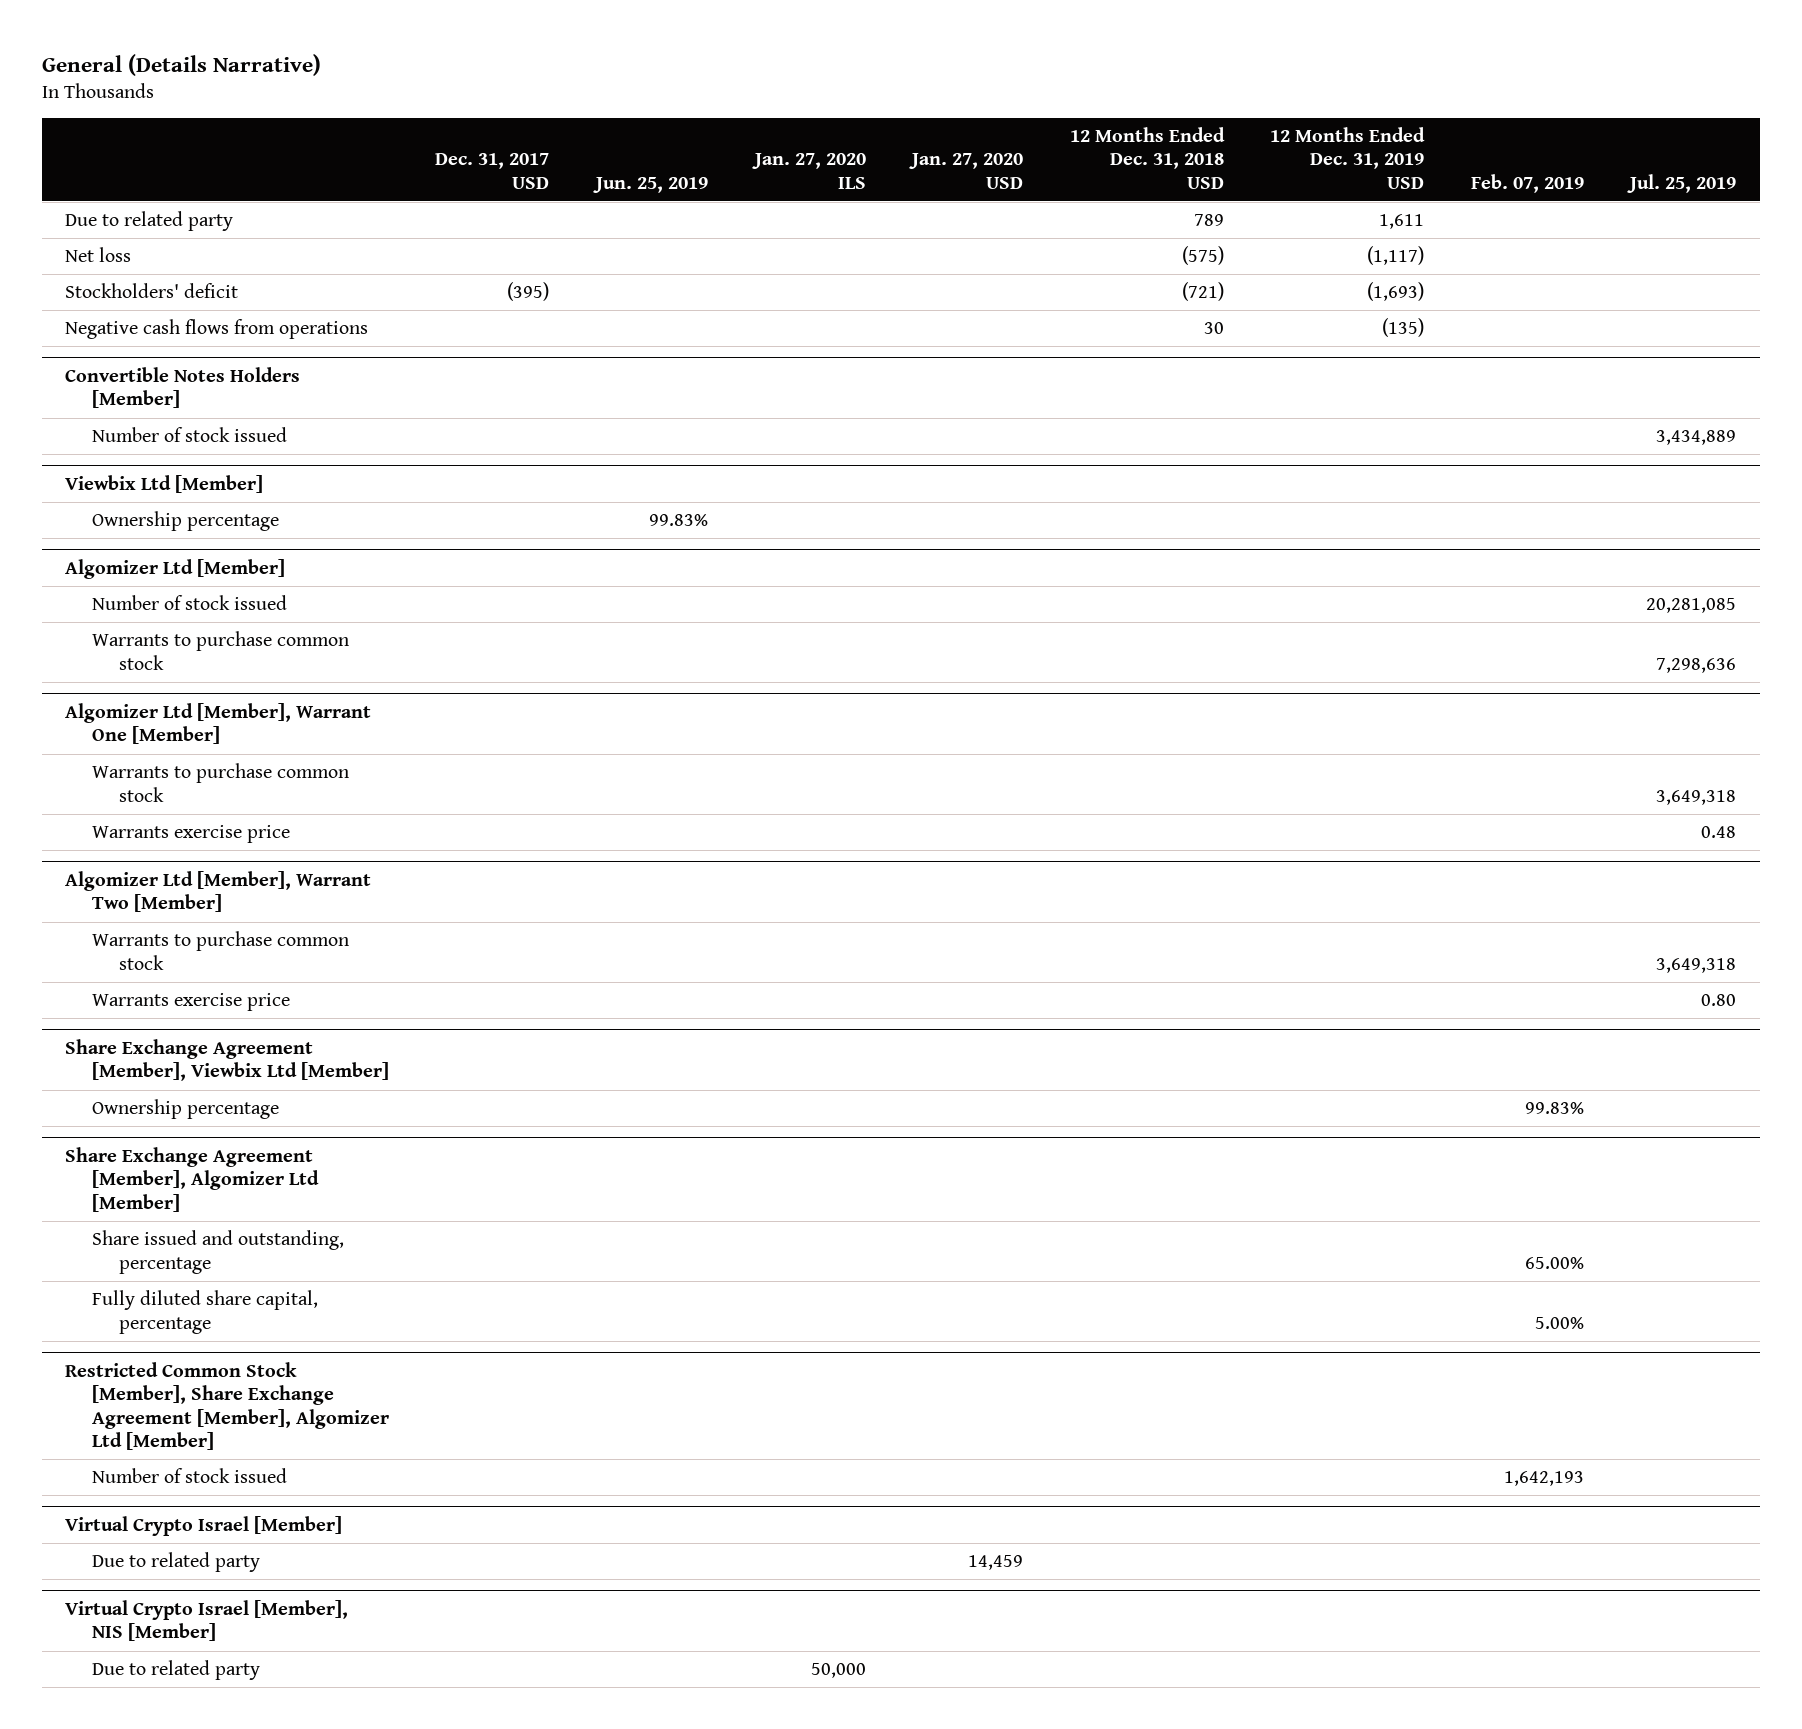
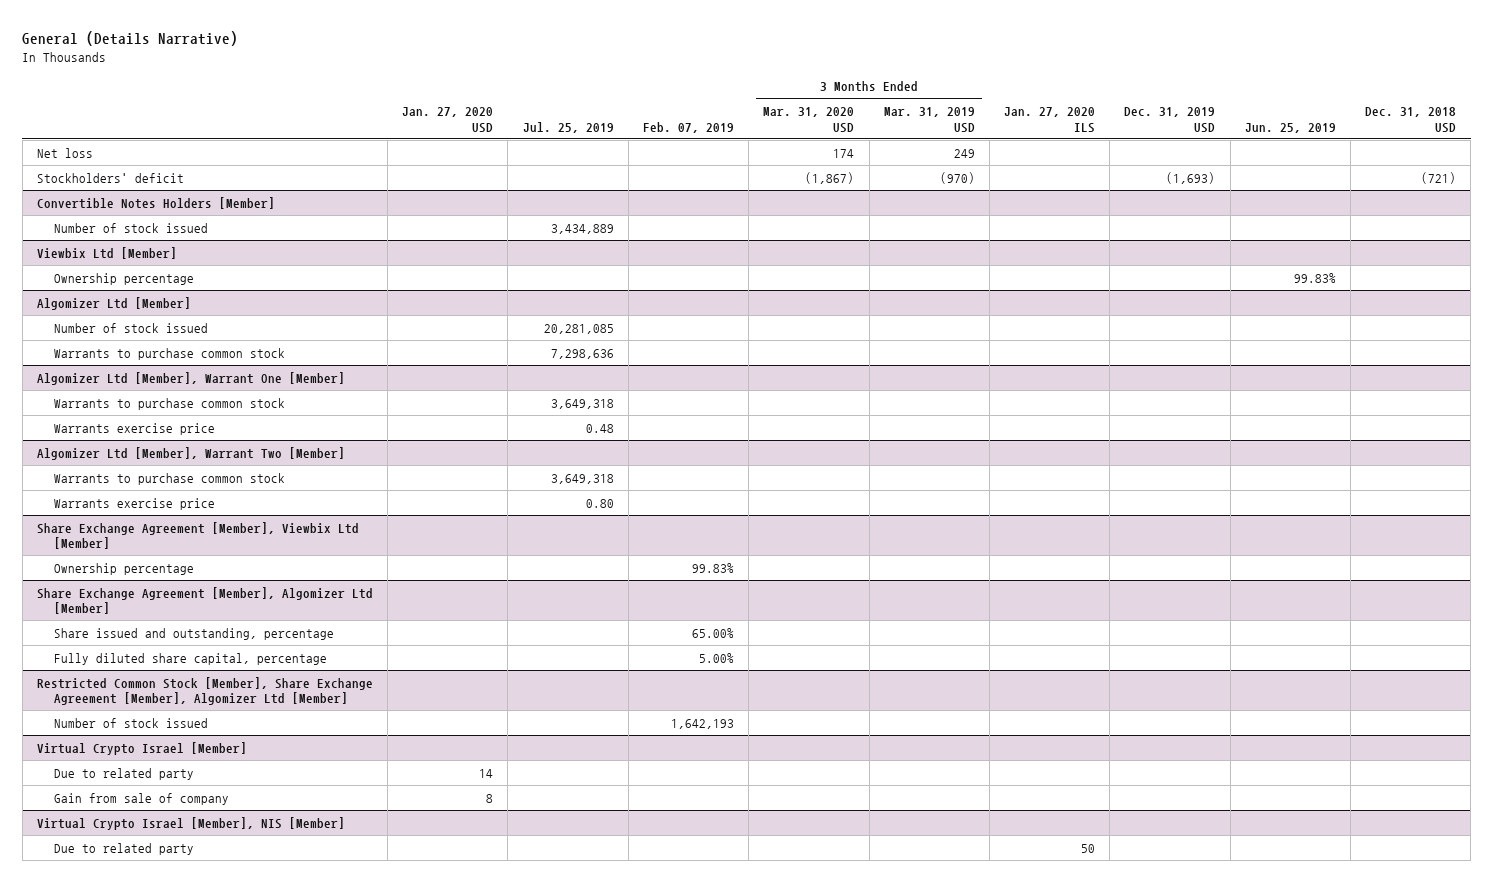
- | Dec. 31, 2017 USD | Jun. 25, 2019 | Jan. 27, 2020 ILS | Jan. 27, 2020 USD | 12 Months Ended Dec. 31, 2018 USD | 12 Months Ended Dec. 31, 2019 USD | Feb. 07, 2019 | Jul. 25, 2019
+ | Jan. 27, 2020 USD | Jul. 25, 2019 | Feb. 07, 2019 | 3 Months Ended Mar. 31, 2020 USD | 3 Months Ended Mar. 31, 2019 USD | Jan. 27, 2020 ILS | Dec. 31, 2019 USD | Jun. 25, 2019 | Dec. 31, 2018 USD
- Due to related party | | | | | 789 | 1,611 | |
- Negative cash flows from operations | | | | | 30 | (135) | |
@ Virtual Crypto Israel [Member]
- Due to related party | | | | 14,459 | | | |
+ Due to related party | 14 | | | | | | | |
+ Gain from sale of company | 8 | | | | | | | |
@ Virtual Crypto Israel [Member], NIS [Member]
- Due to related party | | | 50,000 | | | | |
+ Due to related party | | | | | | 50 | | |

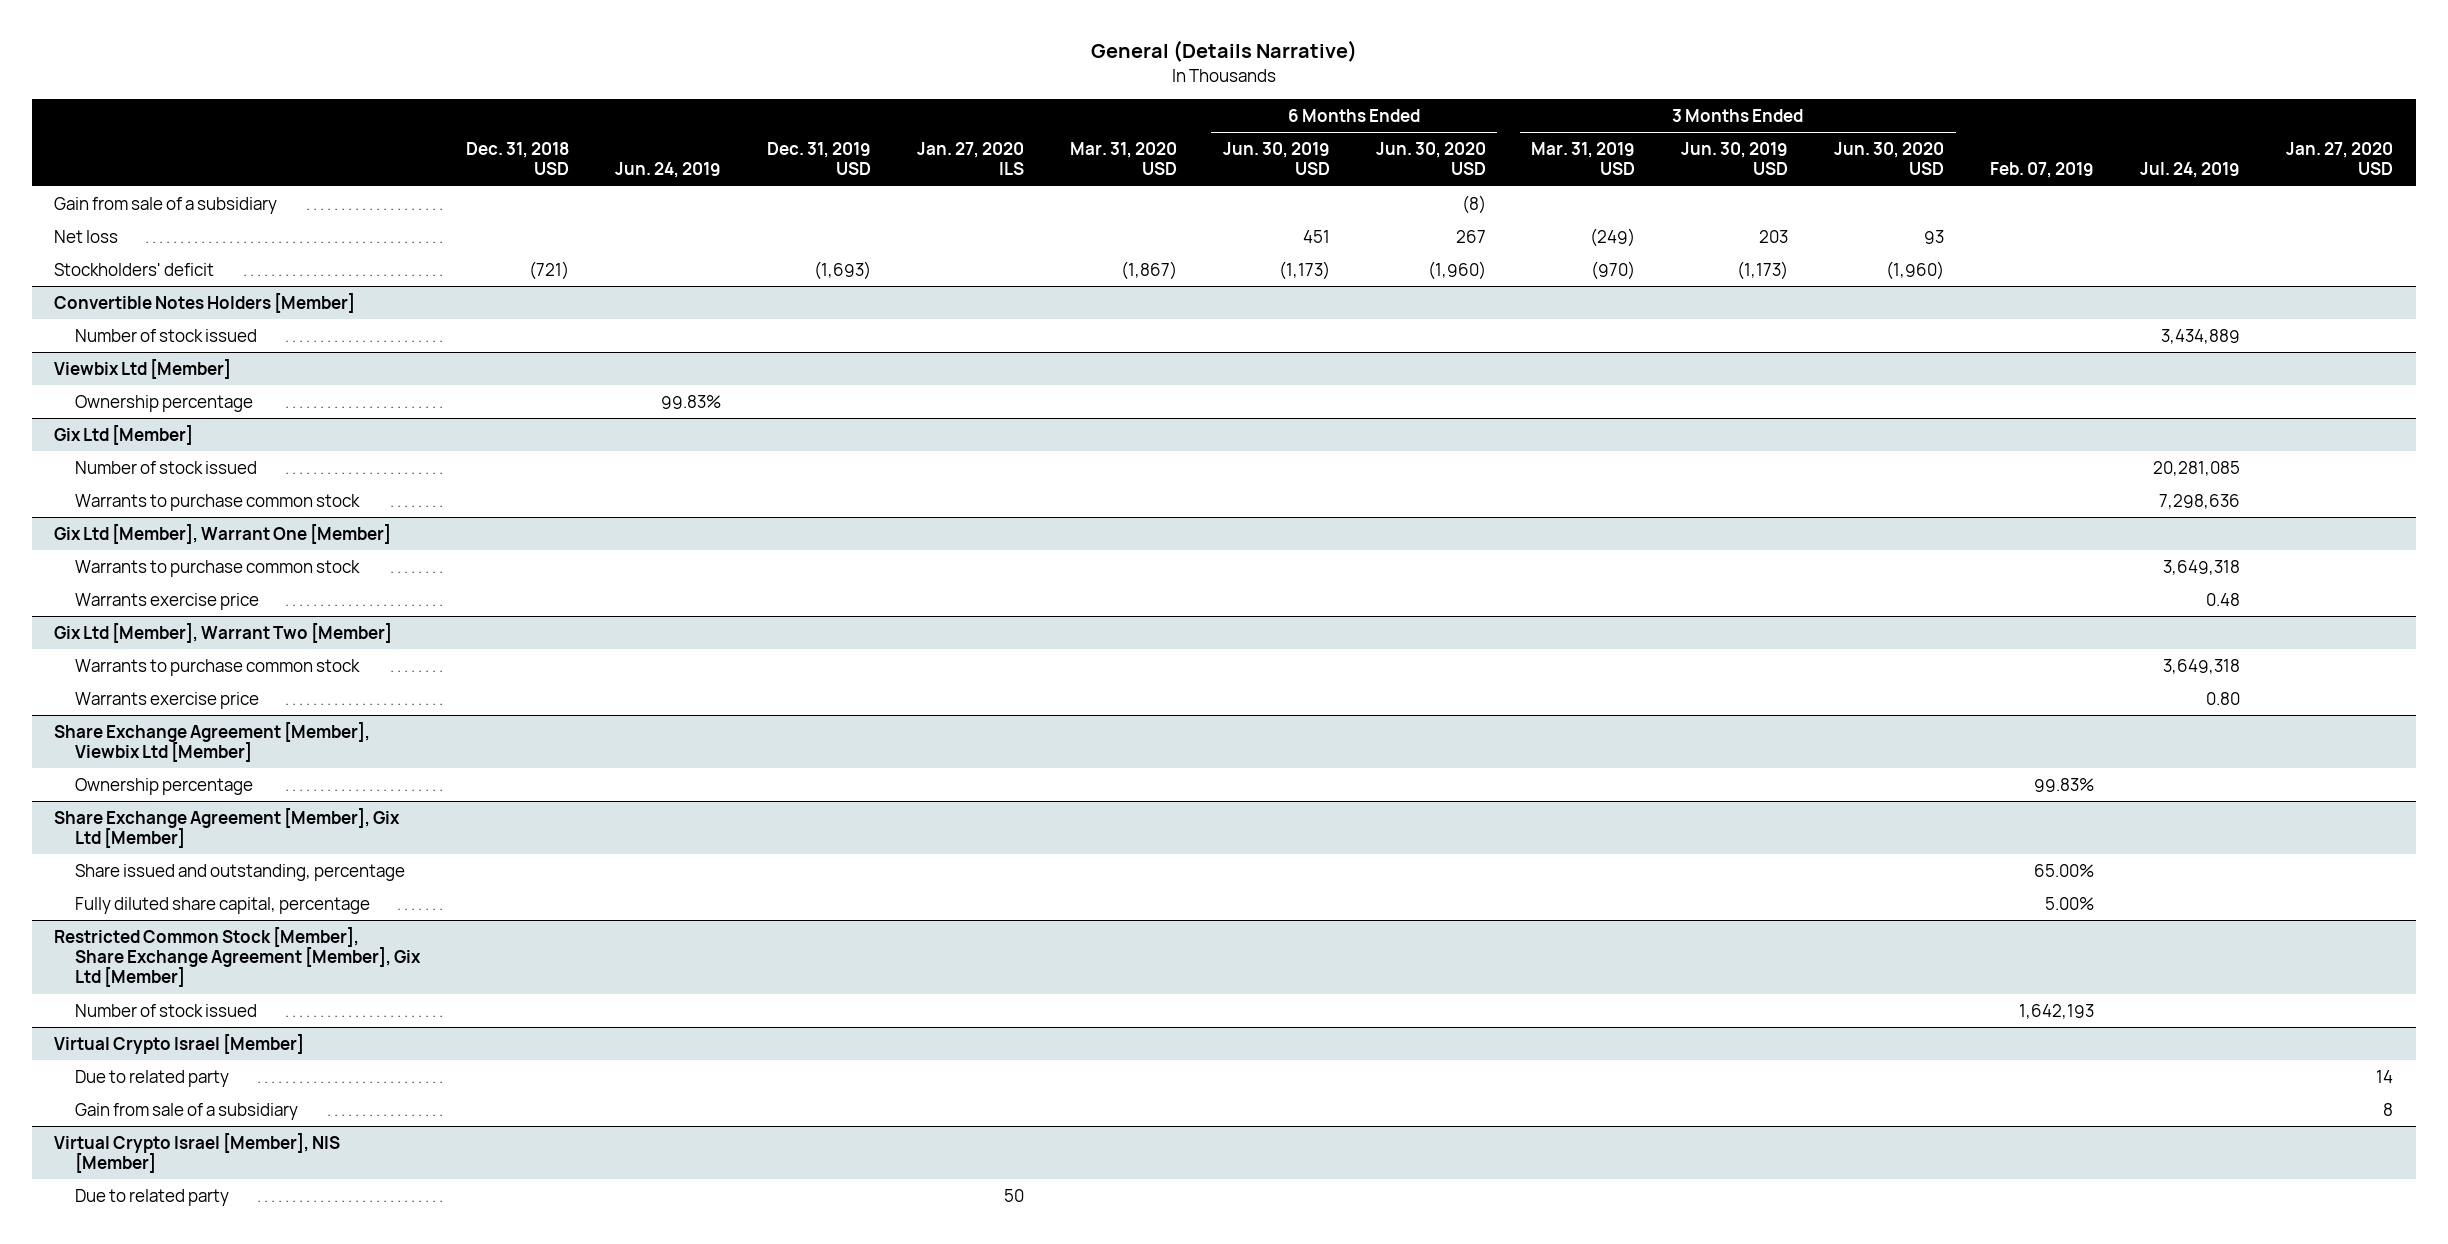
- | Jan. 27, 2020 USD | Jul. 25, 2019 | Feb. 07, 2019 | 3 Months Ended Mar. 31, 2020 USD | 3 Months Ended Mar. 31, 2019 USD | Jan. 27, 2020 ILS | Dec. 31, 2019 USD | Jun. 25, 2019 | Dec. 31, 2018 USD
+ | Dec. 31, 2018 USD | Jun. 24, 2019 | Dec. 31, 2019 USD | Jan. 27, 2020 ILS | Mar. 31, 2020 USD | 6 Months Ended Jun. 30, 2019 USD | 6 Months Ended Jun. 30, 2020 USD | 3 Months Ended Mar. 31, 2019 USD | 3 Months Ended Jun. 30, 2019 USD | 3 Months Ended Jun. 30, 2020 USD | Feb. 07, 2019 | Jul. 24, 2019 | Jan. 27, 2020 USD
- Net loss | | | | 174 | 249 | | | |
+ Gain from sale of a subsidiary | | | | | | | (8) | | | | | |
+ Net loss | | | | | | 451 | 267 | (249) | 203 | 93 | | |
- Algomizer Ltd [Member]
- Number of stock issued | | 20,281,085 | | | | | | |
- Warrants to purchase common stock | | 7,298,636 | | | | | | |
- Algomizer Ltd [Member], Warrant One [Member]
+ Gix Ltd [Member]
+ Number of stock issued | | | | | | | | | | | | 20,281,085 |
+ Warrants to purchase common stock | | | | | | | | | | | | 7,298,636 |
+ Gix Ltd [Member], Warrant One [Member]
- Algomizer Ltd [Member], Warrant Two [Member]
+ Gix Ltd [Member], Warrant Two [Member]
- Share Exchange Agreement [Member], Algomizer Ltd [Member]
+ Share Exchange Agreement [Member], Gix Ltd [Member]
- Restricted Common Stock [Member], Share Exchange Agreement [Member], Algomizer Ltd [Member]
+ Restricted Common Stock [Member], Share Exchange Agreement [Member], Gix Ltd [Member]
@ Virtual Crypto Israel [Member]
- Gain from sale of company | 8 | | | | | | | |
+ Gain from sale of a subsidiary | | | | | | | | | | | | | 8

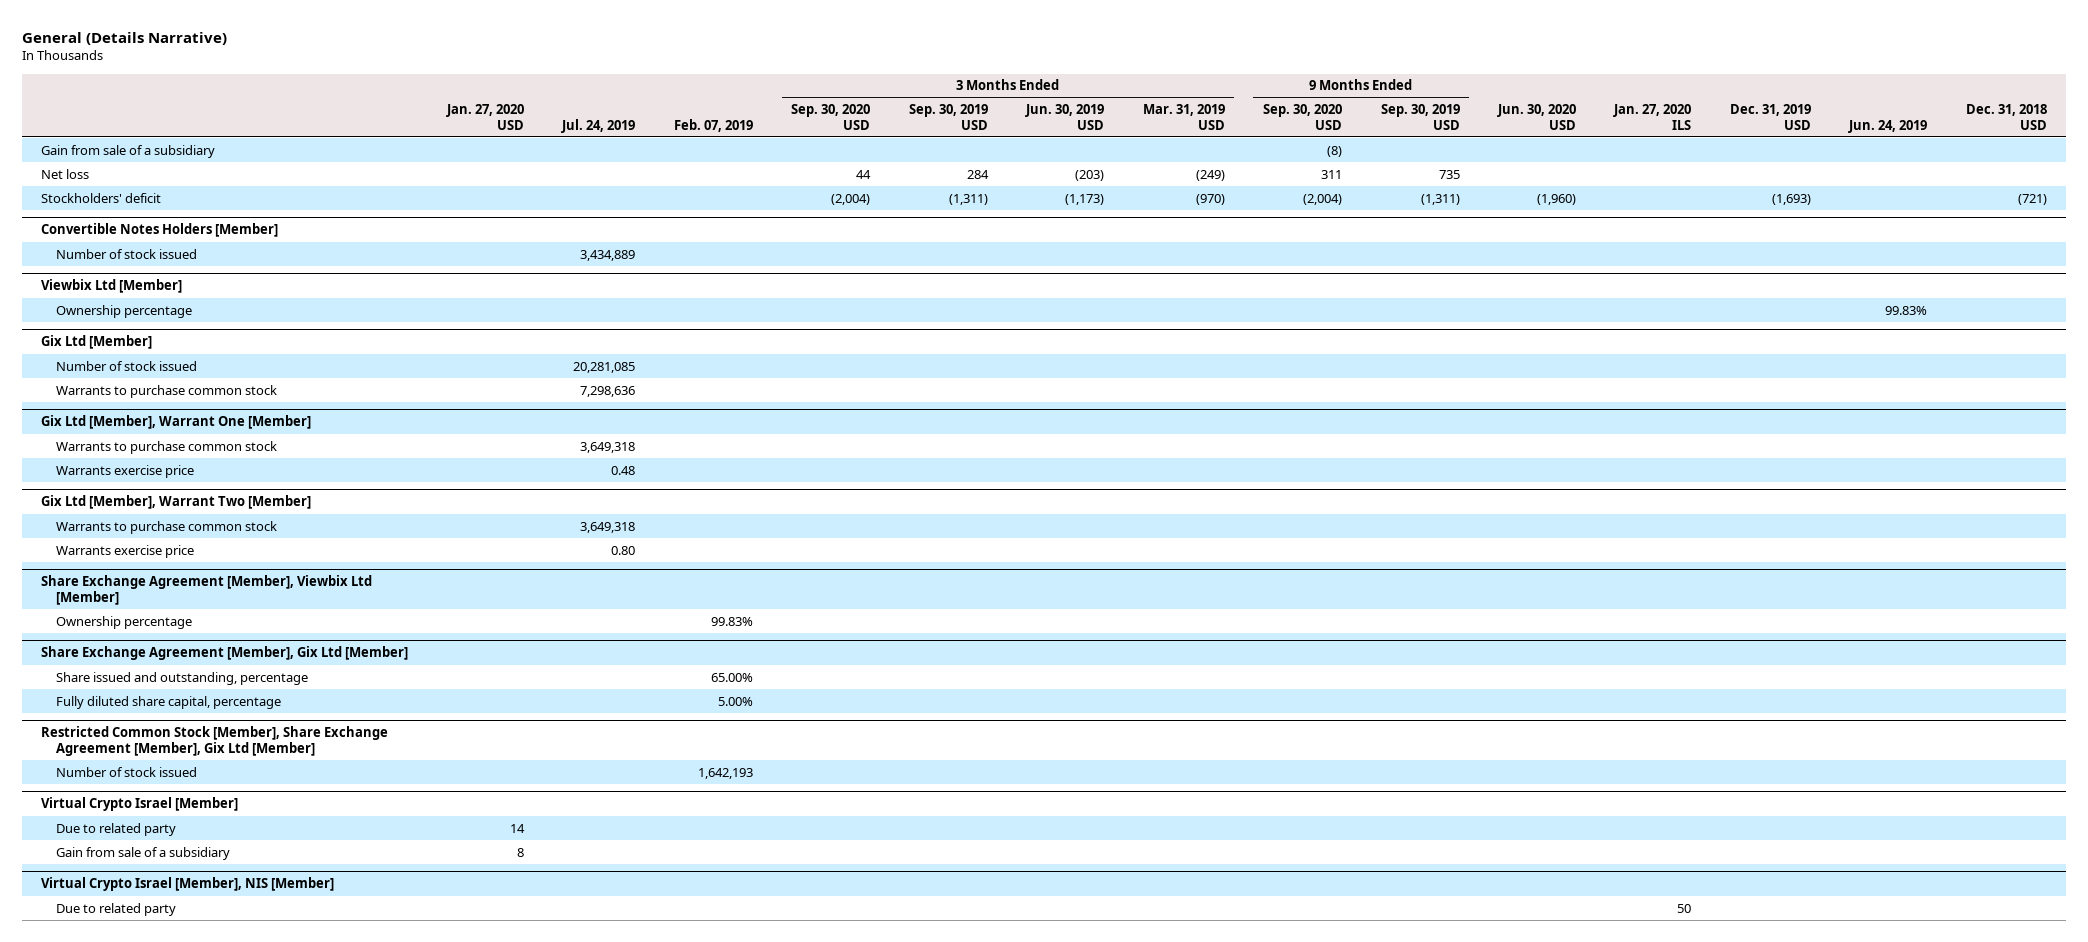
- | Dec. 31, 2018 USD | Jun. 24, 2019 | Dec. 31, 2019 USD | Jan. 27, 2020 ILS | Mar. 31, 2020 USD | 6 Months Ended Jun. 30, 2019 USD | 6 Months Ended Jun. 30, 2020 USD | 3 Months Ended Mar. 31, 2019 USD | 3 Months Ended Jun. 30, 2019 USD | 3 Months Ended Jun. 30, 2020 USD | Feb. 07, 2019 | Jul. 24, 2019 | Jan. 27, 2020 USD
+ | Jan. 27, 2020 USD | Jul. 24, 2019 | Feb. 07, 2019 | 3 Months Ended Sep. 30, 2020 USD | 3 Months Ended Sep. 30, 2019 USD | 3 Months Ended Jun. 30, 2019 USD | 3 Months Ended Mar. 31, 2019 USD | 9 Months Ended Sep. 30, 2020 USD | 9 Months Ended Sep. 30, 2019 USD | Jun. 30, 2020 USD | Jan. 27, 2020 ILS | Dec. 31, 2019 USD | Jun. 24, 2019 | Dec. 31, 2018 USD
- Net loss | | | | | | 451 | 267 | (249) | 203 | 93 | | |
+ Net loss | | | | 44 | 284 | (203) | (249) | 311 | 735 | | | | |

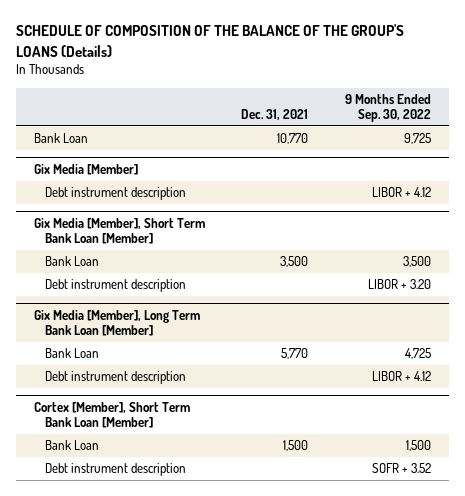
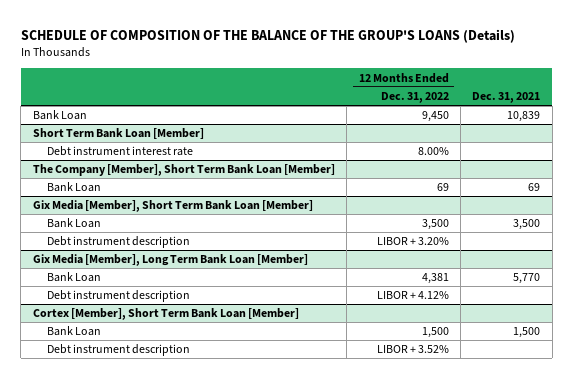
- | Dec. 31, 2021 | 9 Months Ended Sep. 30, 2022
+ | 12 Months Ended Dec. 31, 2022 | Dec. 31, 2021
- Bank Loan | 10,770 | 9,725
- Gix Media [Member]
- Debt instrument description | | LIBOR + 4.12
+ Bank Loan | 9,450 | 10,839
+ Short Term Bank Loan [Member]
+ Debt instrument interest rate | 8.00% |
+ The Company [Member], Short Term Bank Loan [Member]
+ Bank Loan | 69 | 69

